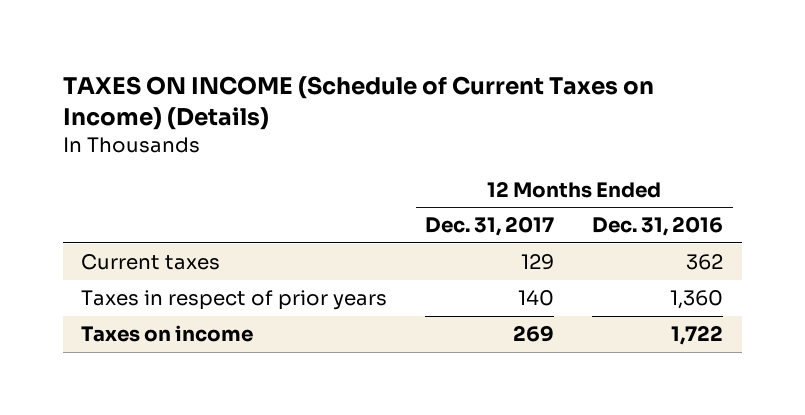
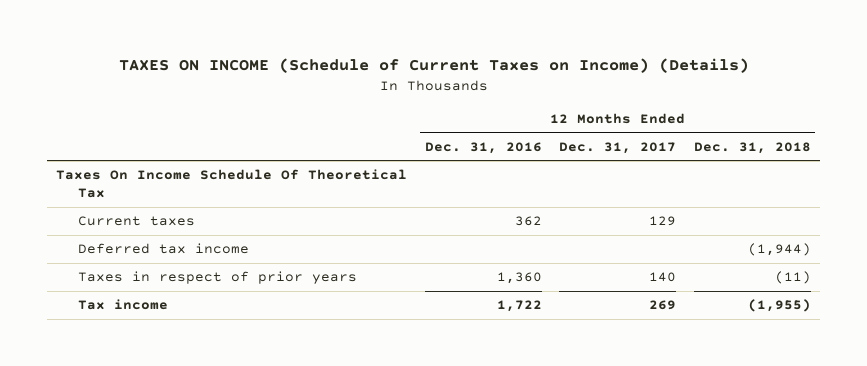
- | 12 Months Ended Dec. 31, 2017 | 12 Months Ended Dec. 31, 2016
+ | 12 Months Ended Dec. 31, 2016 | 12 Months Ended Dec. 31, 2017 | 12 Months Ended Dec. 31, 2018
+ Taxes On Income Schedule Of Theoretical Tax
+ Deferred tax income | | | (1,944)
- Taxes on income | 269 | 1,722
+ Tax income | 1,722 | 269 | (1,955)

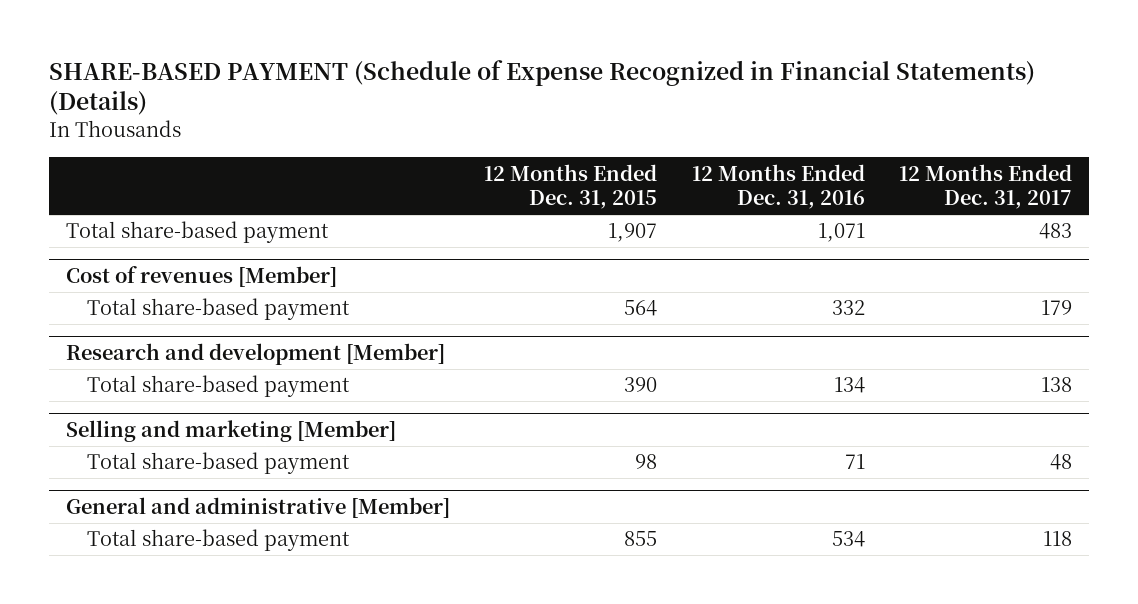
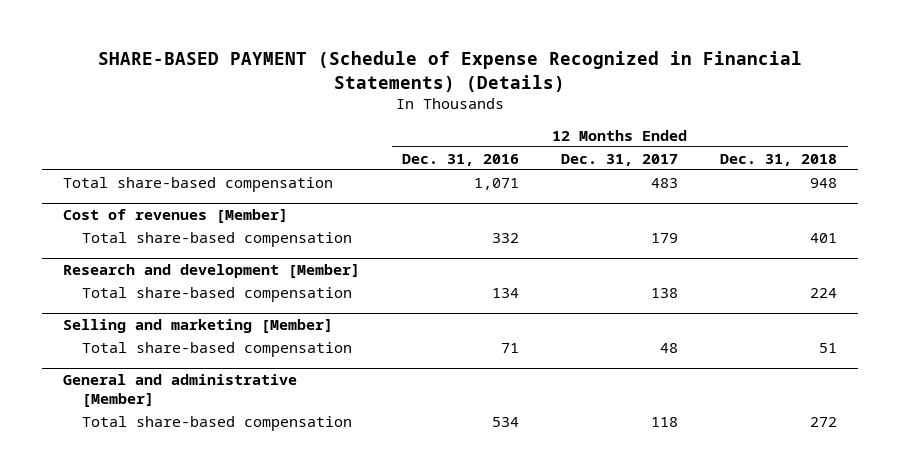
- | 12 Months Ended Dec. 31, 2015 | 12 Months Ended Dec. 31, 2016 | 12 Months Ended Dec. 31, 2017
+ | 12 Months Ended Dec. 31, 2016 | 12 Months Ended Dec. 31, 2017 | 12 Months Ended Dec. 31, 2018
- Total share-based payment | 1,907 | 1,071 | 483
+ Total share-based compensation | 1,071 | 483 | 948
@ Cost of revenues [Member]
- Total share-based payment | 564 | 332 | 179
+ Total share-based compensation | 332 | 179 | 401
@ Research and development [Member]
- Total share-based payment | 390 | 134 | 138
+ Total share-based compensation | 134 | 138 | 224
@ Selling and marketing [Member]
- Total share-based payment | 98 | 71 | 48
+ Total share-based compensation | 71 | 48 | 51
@ General and administrative [Member]
- Total share-based payment | 855 | 534 | 118
+ Total share-based compensation | 534 | 118 | 272

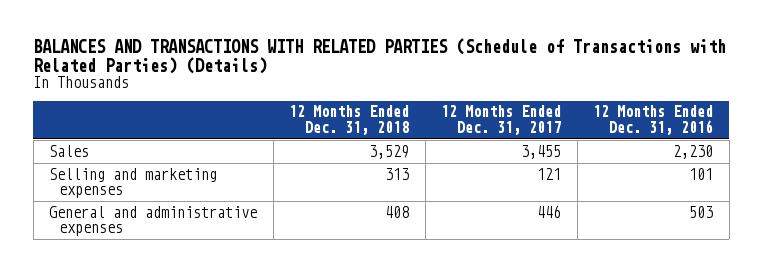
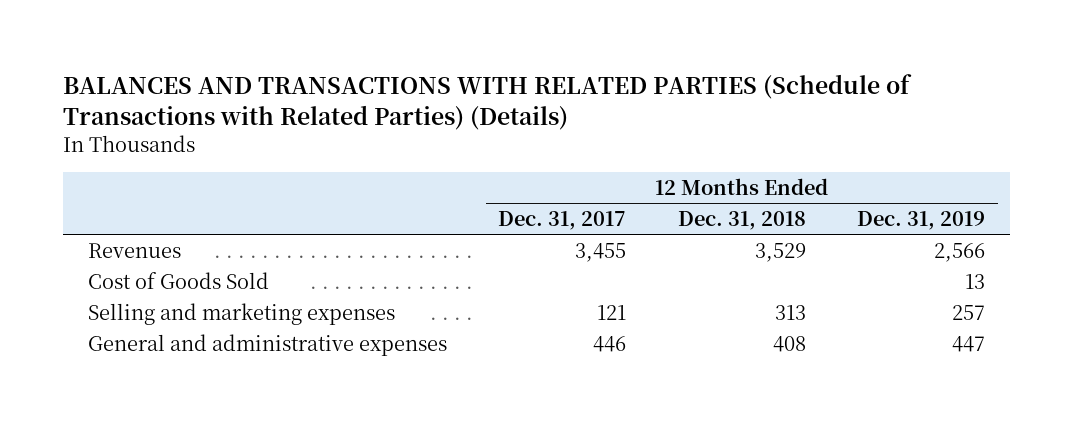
- | 12 Months Ended Dec. 31, 2018 | 12 Months Ended Dec. 31, 2017 | 12 Months Ended Dec. 31, 2016
+ | 12 Months Ended Dec. 31, 2017 | 12 Months Ended Dec. 31, 2018 | 12 Months Ended Dec. 31, 2019
- Sales | 3,529 | 3,455 | 2,230
+ Revenues | 3,455 | 3,529 | 2,566
+ Cost of Goods Sold | | | 13

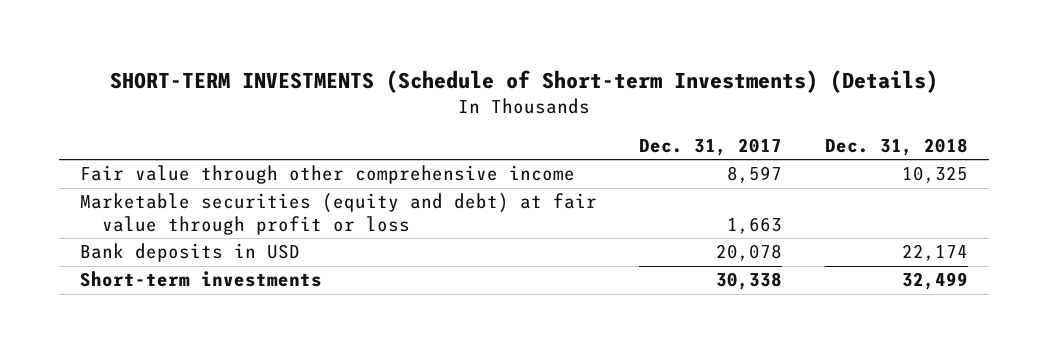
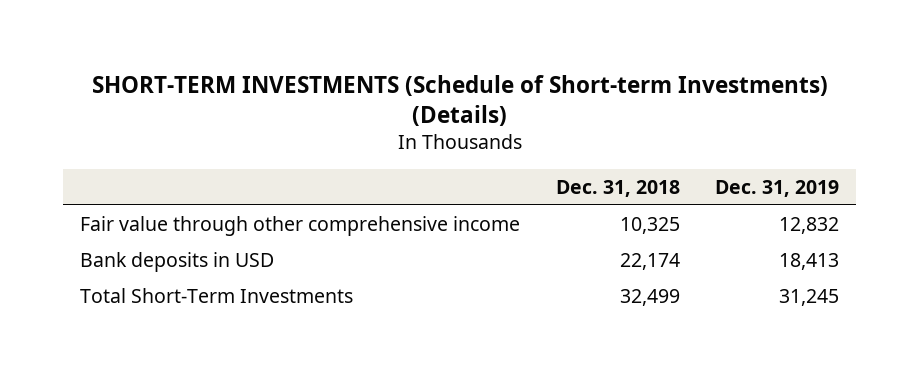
- | Dec. 31, 2017 | Dec. 31, 2018
+ | Dec. 31, 2018 | Dec. 31, 2019
- Marketable securities (equity and debt) at fair value through profit or loss | 1,663 |
- Short-term investments | 30,338 | 32,499
+ Total Short-Term Investments | 32,499 | 31,245

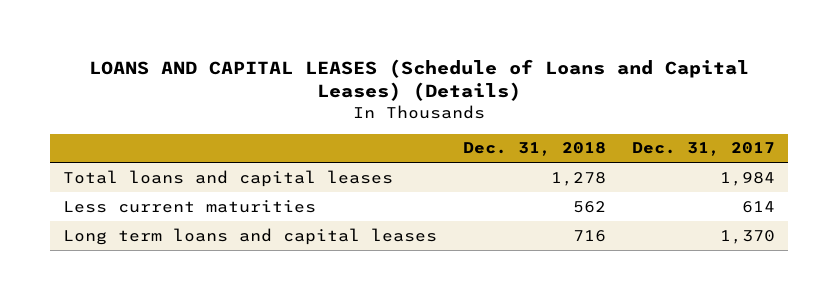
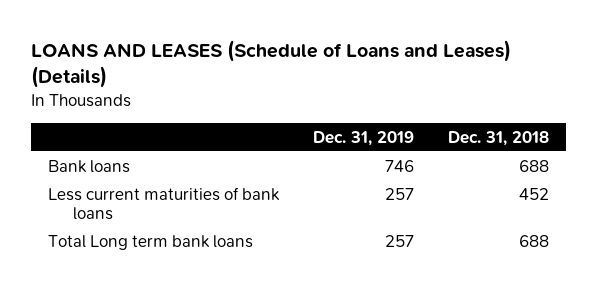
- LOANS AND CAPITAL LEASES (Schedule of Loans and Capital Leases) (Details)
+ LOANS AND LEASES (Schedule of Loans and Leases) (Details)
- | Dec. 31, 2018 | Dec. 31, 2017
+ | Dec. 31, 2019 | Dec. 31, 2018
- Total loans and capital leases | 1,278 | 1,984
- Less current maturities | 562 | 614
- Long term loans and capital leases | 716 | 1,370
+ Bank loans | 746 | 688
+ Less current maturities of bank loans | 257 | 452
+ Total Long term bank loans | 257 | 688

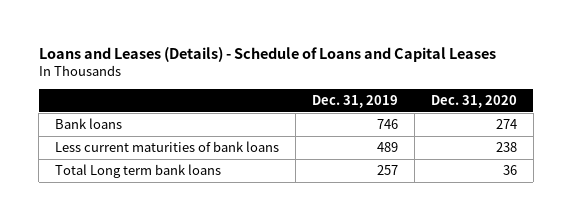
- LOANS AND LEASES (Schedule of Loans and Leases) (Details)
+ Loans and Leases (Details) - Schedule of Loans and Capital Leases
- | Dec. 31, 2019 | Dec. 31, 2018
+ | Dec. 31, 2019 | Dec. 31, 2020
- Less current maturities of bank loans | 257 | 452
+ Less current maturities of bank loans | 489 | 238

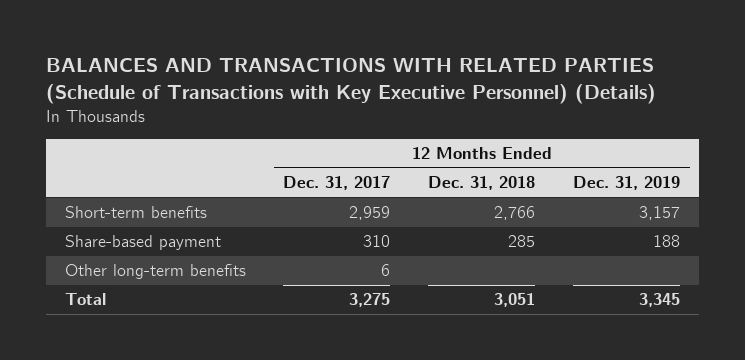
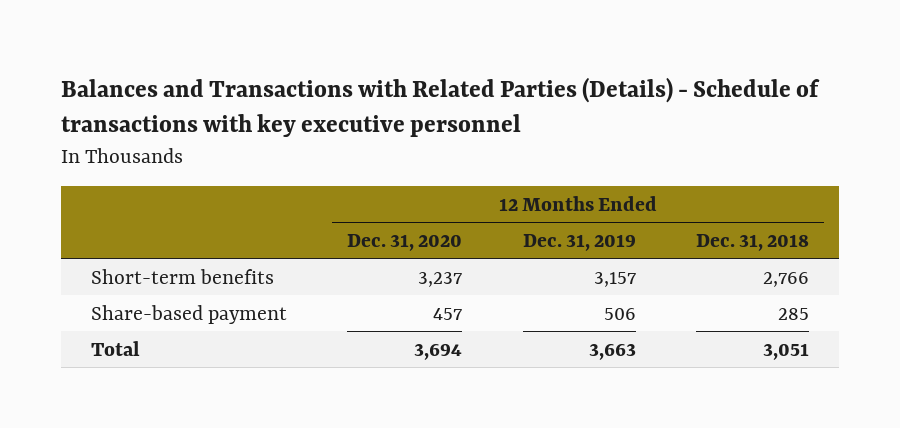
- BALANCES AND TRANSACTIONS WITH RELATED PARTIES (Schedule of Transactions with Key Executive Personnel) (Details)
+ Balances and Transactions with Related Parties (Details) - Schedule of transactions with key executive personnel
- | 12 Months Ended Dec. 31, 2017 | 12 Months Ended Dec. 31, 2018 | 12 Months Ended Dec. 31, 2019
+ | 12 Months Ended Dec. 31, 2020 | 12 Months Ended Dec. 31, 2019 | 12 Months Ended Dec. 31, 2018
- Share-based payment | 310 | 285 | 188
- Other long-term benefits | 6 | |
- Total | 3,275 | 3,051 | 3,345
+ Share-based payment | 457 | 506 | 285
+ Total | 3,694 | 3,663 | 3,051

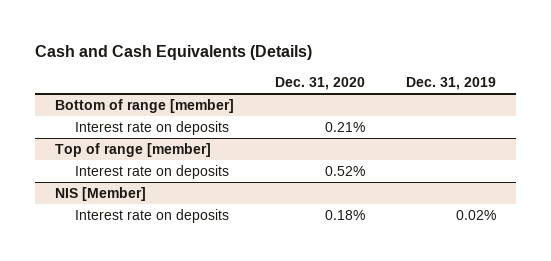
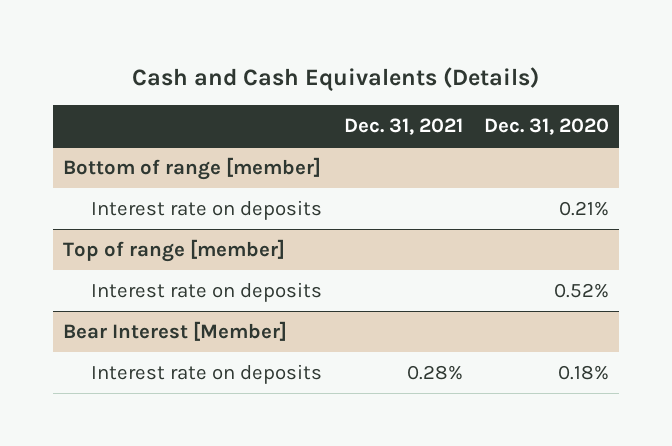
- | Dec. 31, 2020 | Dec. 31, 2019
+ | Dec. 31, 2021 | Dec. 31, 2020
- NIS [Member]
+ Bear Interest [Member]

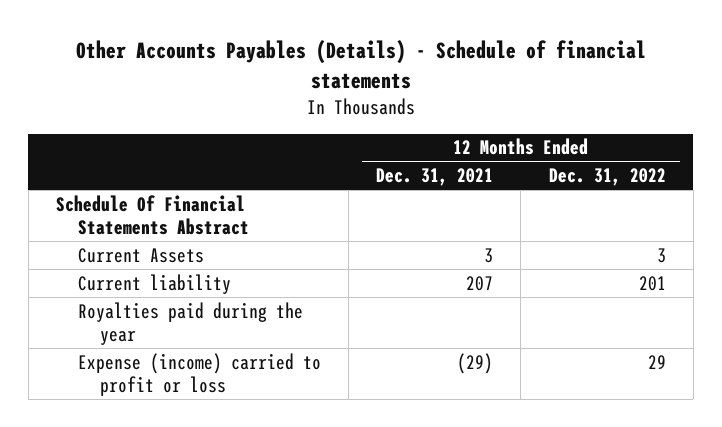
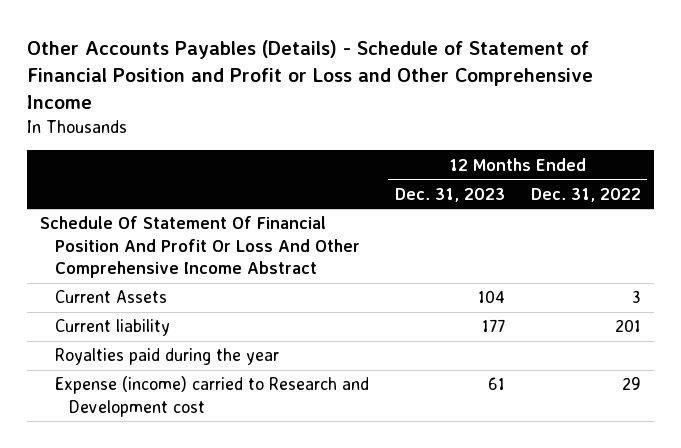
- Other Accounts Payables (Details) - Schedule of financial statements
+ Other Accounts Payables (Details) - Schedule of Statement of Financial Position and Profit or Loss and Other Comprehensive Income
- | 12 Months Ended Dec. 31, 2021 | 12 Months Ended Dec. 31, 2022
+ | 12 Months Ended Dec. 31, 2023 | 12 Months Ended Dec. 31, 2022
- Schedule Of Financial Statements Abstract
+ Schedule Of Statement Of Financial Position And Profit Or Loss And Other Comprehensive Income Abstract
- Expense (income) carried to profit or loss | (29) | 29
+ Expense (income) carried to Research and Development cost | 61 | 29

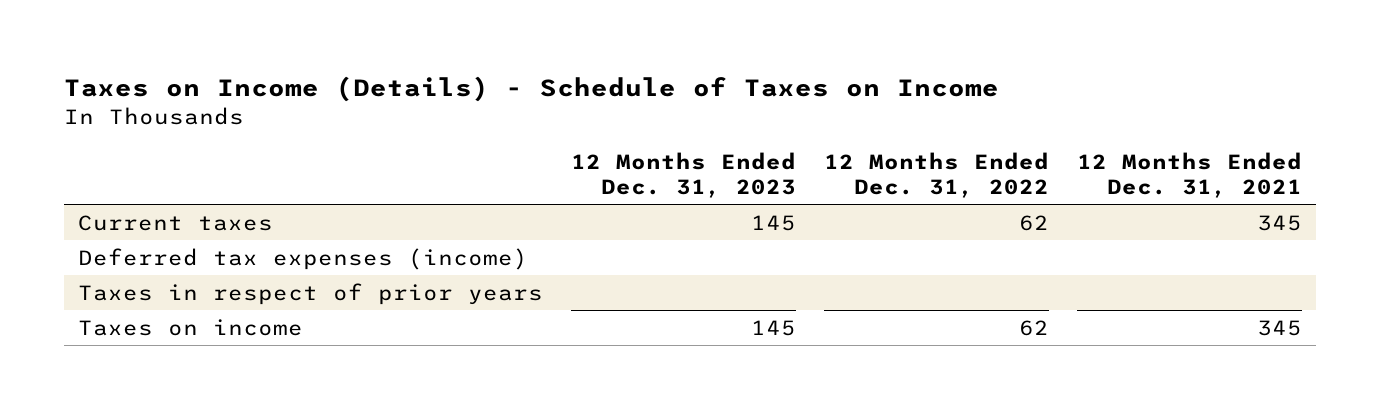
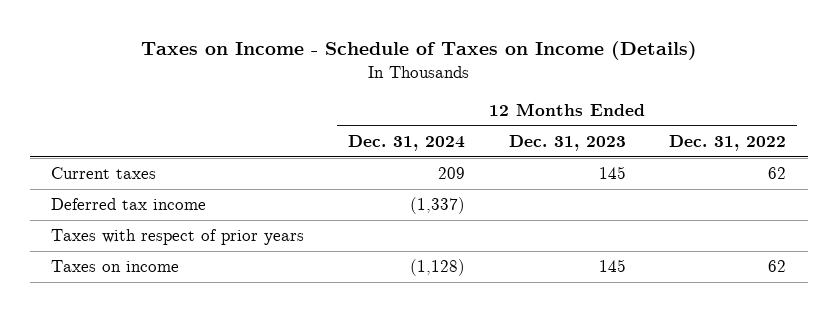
- Taxes on Income (Details) - Schedule of Taxes on Income
+ Taxes on Income - Schedule of Taxes on Income (Details)
- | 12 Months Ended Dec. 31, 2023 | 12 Months Ended Dec. 31, 2022 | 12 Months Ended Dec. 31, 2021
+ | 12 Months Ended Dec. 31, 2024 | 12 Months Ended Dec. 31, 2023 | 12 Months Ended Dec. 31, 2022
- Deferred tax expenses (income)
- Taxes in respect of prior years
+ Deferred tax income | (1,337) | |
+ Taxes with respect of prior years

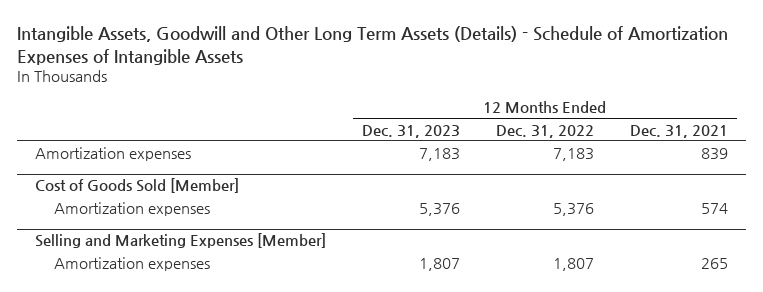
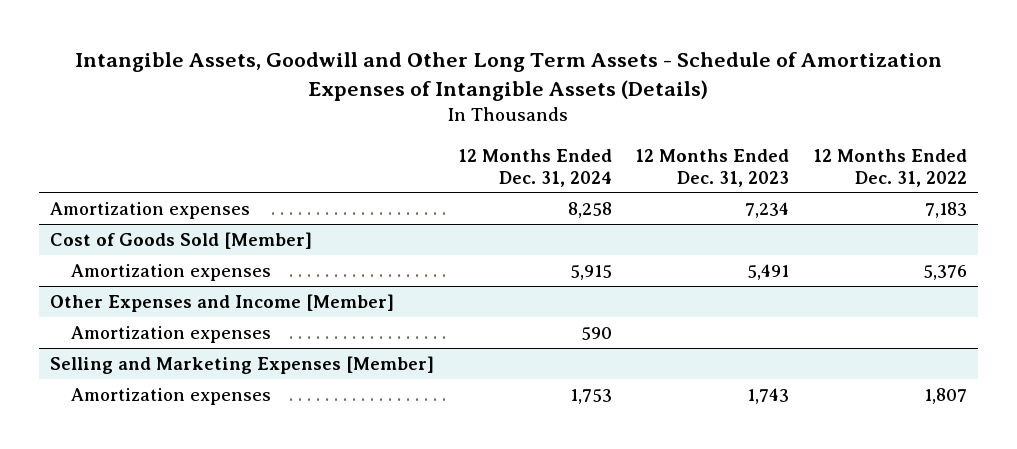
- Intangible Assets, Goodwill and Other Long Term Assets (Details) - Schedule of Amortization Expenses of Intangible Assets
+ Intangible Assets, Goodwill and Other Long Term Assets - Schedule of Amortization Expenses of Intangible Assets (Details)
- | 12 Months Ended Dec. 31, 2023 | 12 Months Ended Dec. 31, 2022 | 12 Months Ended Dec. 31, 2021
+ | 12 Months Ended Dec. 31, 2024 | 12 Months Ended Dec. 31, 2023 | 12 Months Ended Dec. 31, 2022
- Amortization expenses | 7,183 | 7,183 | 839
+ Amortization expenses | 8,258 | 7,234 | 7,183
@ Cost of Goods Sold [Member]
- Amortization expenses | 5,376 | 5,376 | 574
+ Amortization expenses | 5,915 | 5,491 | 5,376
+ Other Expenses and Income [Member]
+ Amortization expenses | 590 | |
@ Selling and Marketing Expenses [Member]
- Amortization expenses | 1,807 | 1,807 | 265
+ Amortization expenses | 1,753 | 1,743 | 1,807

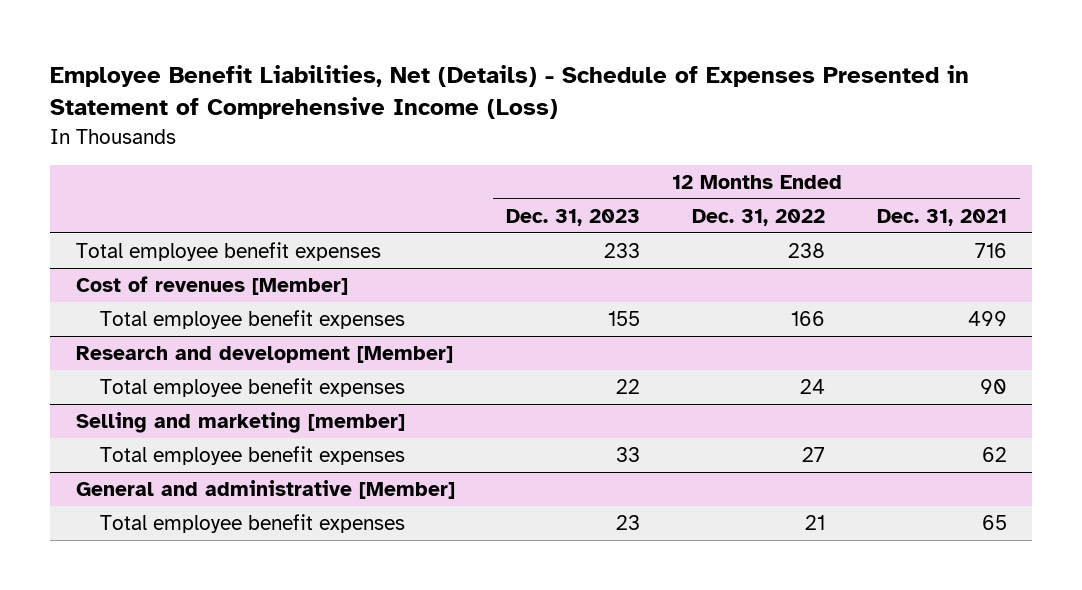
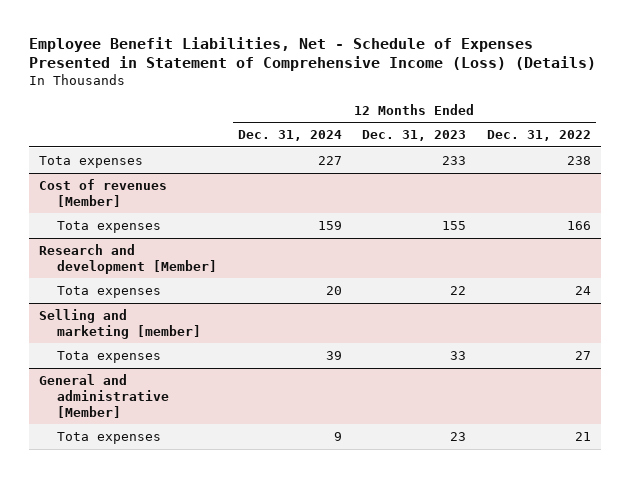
- Employee Benefit Liabilities, Net (Details) - Schedule of Expenses Presented in Statement of Comprehensive Income (Loss)
+ Employee Benefit Liabilities, Net - Schedule of Expenses Presented in Statement of Comprehensive Income (Loss) (Details)
- | 12 Months Ended Dec. 31, 2023 | 12 Months Ended Dec. 31, 2022 | 12 Months Ended Dec. 31, 2021
+ | 12 Months Ended Dec. 31, 2024 | 12 Months Ended Dec. 31, 2023 | 12 Months Ended Dec. 31, 2022
- Total employee benefit expenses | 233 | 238 | 716
+ Tota expenses | 227 | 233 | 238
@ Cost of revenues [Member]
- Total employee benefit expenses | 155 | 166 | 499
+ Tota expenses | 159 | 155 | 166
@ Research and development [Member]
- Total employee benefit expenses | 22 | 24 | 90
+ Tota expenses | 20 | 22 | 24
@ Selling and marketing [member]
- Total employee benefit expenses | 33 | 27 | 62
+ Tota expenses | 39 | 33 | 27
@ General and administrative [Member]
- Total employee benefit expenses | 23 | 21 | 65
+ Tota expenses | 9 | 23 | 21

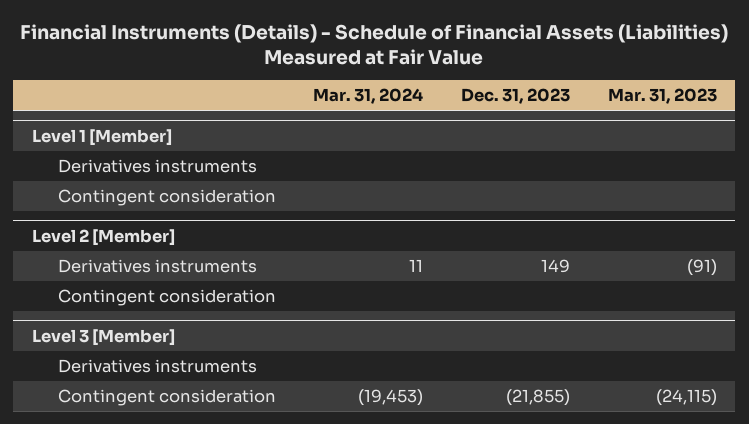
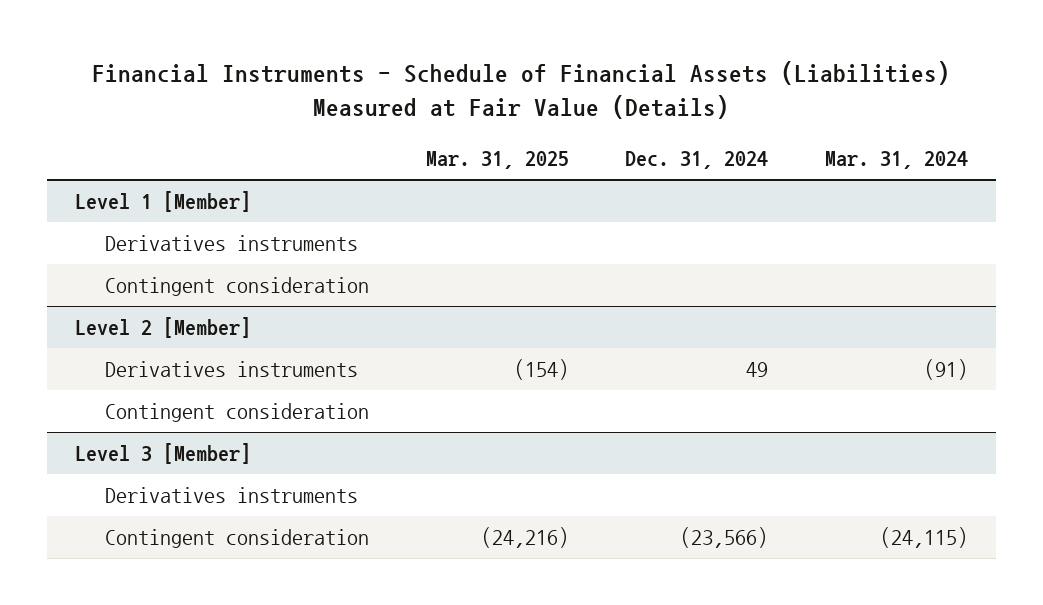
- Financial Instruments (Details) - Schedule of Financial Assets (Liabilities) Measured at Fair Value
+ Financial Instruments - Schedule of Financial Assets (Liabilities) Measured at Fair Value (Details)
- | Mar. 31, 2024 | Dec. 31, 2023 | Mar. 31, 2023
+ | Mar. 31, 2025 | Dec. 31, 2024 | Mar. 31, 2024
@ Level 2 [Member]
- Derivatives instruments | 11 | 149 | (91)
+ Derivatives instruments | (154) | 49 | (91)
@ Level 3 [Member]
- Contingent consideration | (19,453) | (21,855) | (24,115)
+ Contingent consideration | (24,216) | (23,566) | (24,115)

